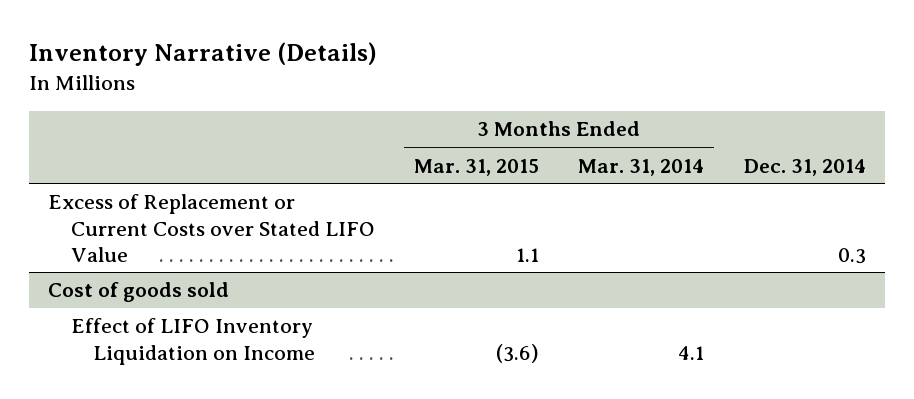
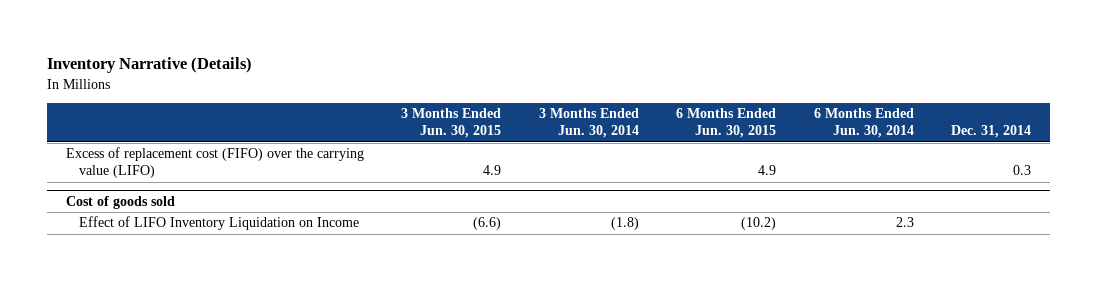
- | 3 Months Ended Mar. 31, 2015 | 3 Months Ended Mar. 31, 2014 | Dec. 31, 2014
+ | 3 Months Ended Jun. 30, 2015 | 3 Months Ended Jun. 30, 2014 | 6 Months Ended Jun. 30, 2015 | 6 Months Ended Jun. 30, 2014 | Dec. 31, 2014
- Excess of Replacement or Current Costs over Stated LIFO Value | 1.1 | | 0.3
+ Excess of replacement cost (FIFO) over the carrying value (LIFO) | 4.9 | | 4.9 | | 0.3

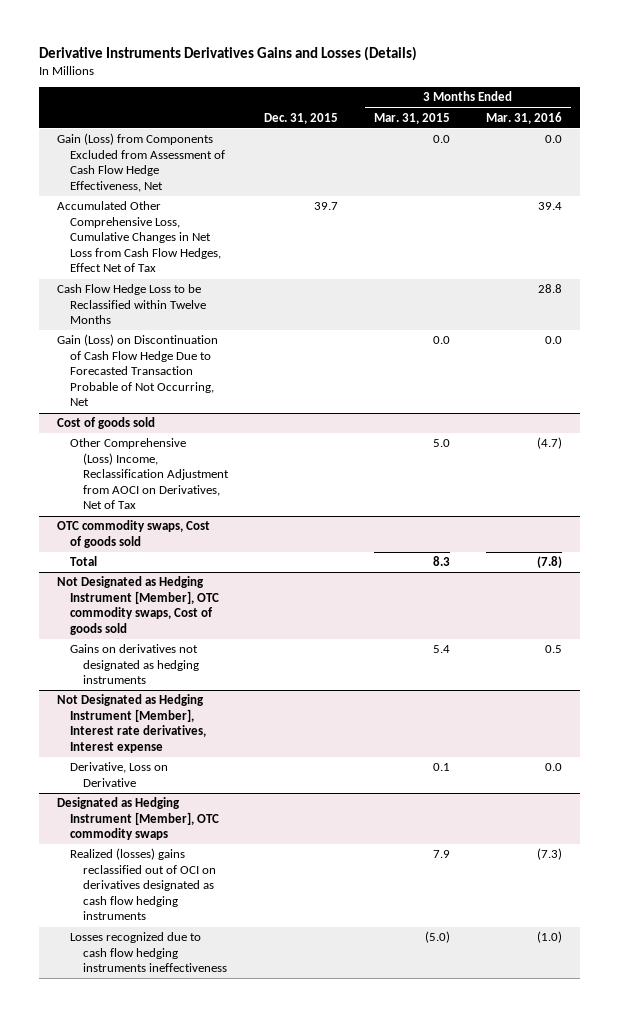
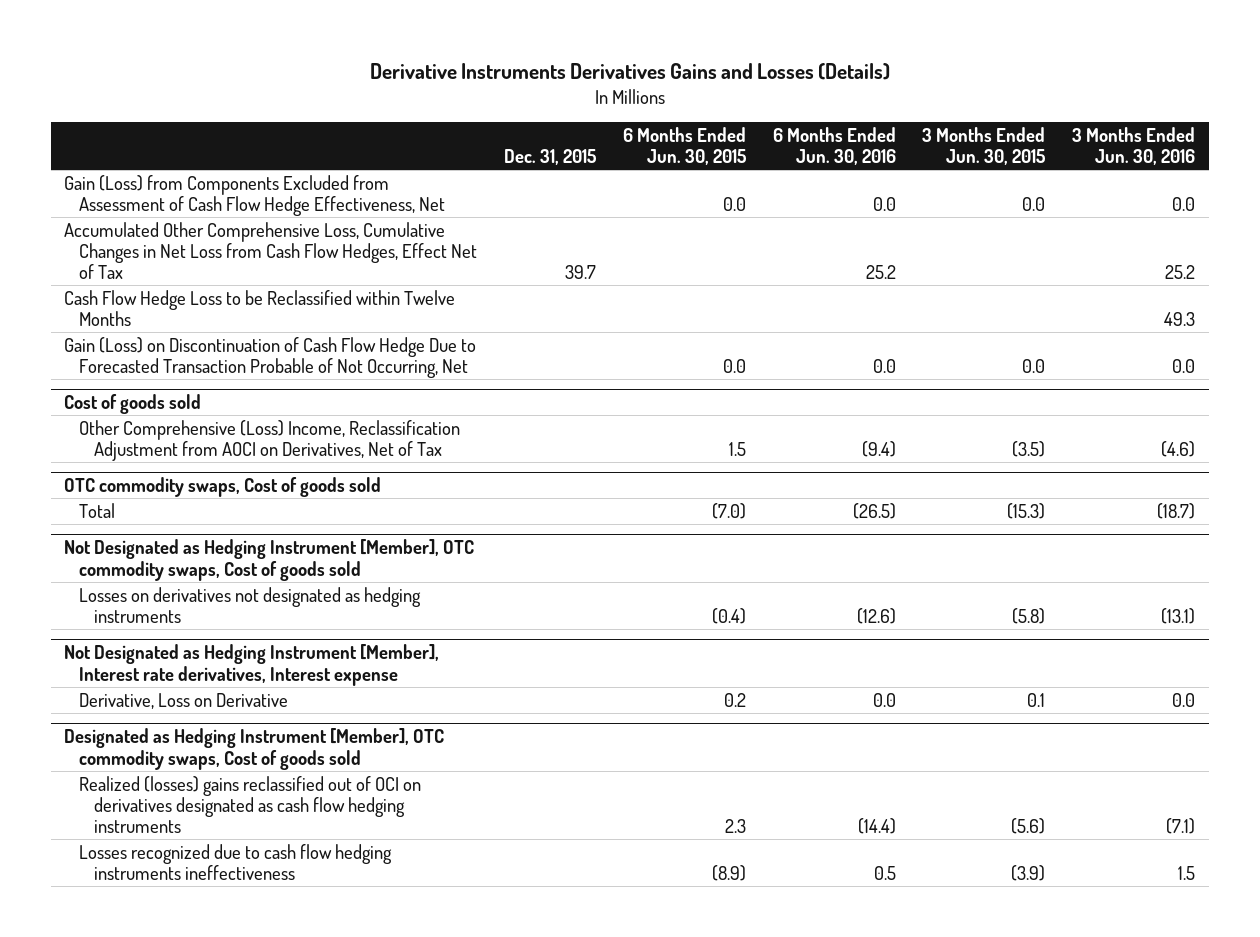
- | Dec. 31, 2015 | 3 Months Ended Mar. 31, 2015 | 3 Months Ended Mar. 31, 2016
+ | Dec. 31, 2015 | 6 Months Ended Jun. 30, 2015 | 6 Months Ended Jun. 30, 2016 | 3 Months Ended Jun. 30, 2015 | 3 Months Ended Jun. 30, 2016
@ Not Designated as Hedging Instrument [Member], OTC commodity swaps, Cost of goods sold
- Gains on derivatives not designated as hedging instruments | | 5.4 | 0.5
+ Losses on derivatives not designated as hedging instruments | | (0.4) | (12.6) | (5.8) | (13.1)
- Designated as Hedging Instrument [Member], OTC commodity swaps
+ Designated as Hedging Instrument [Member], OTC commodity swaps, Cost of goods sold

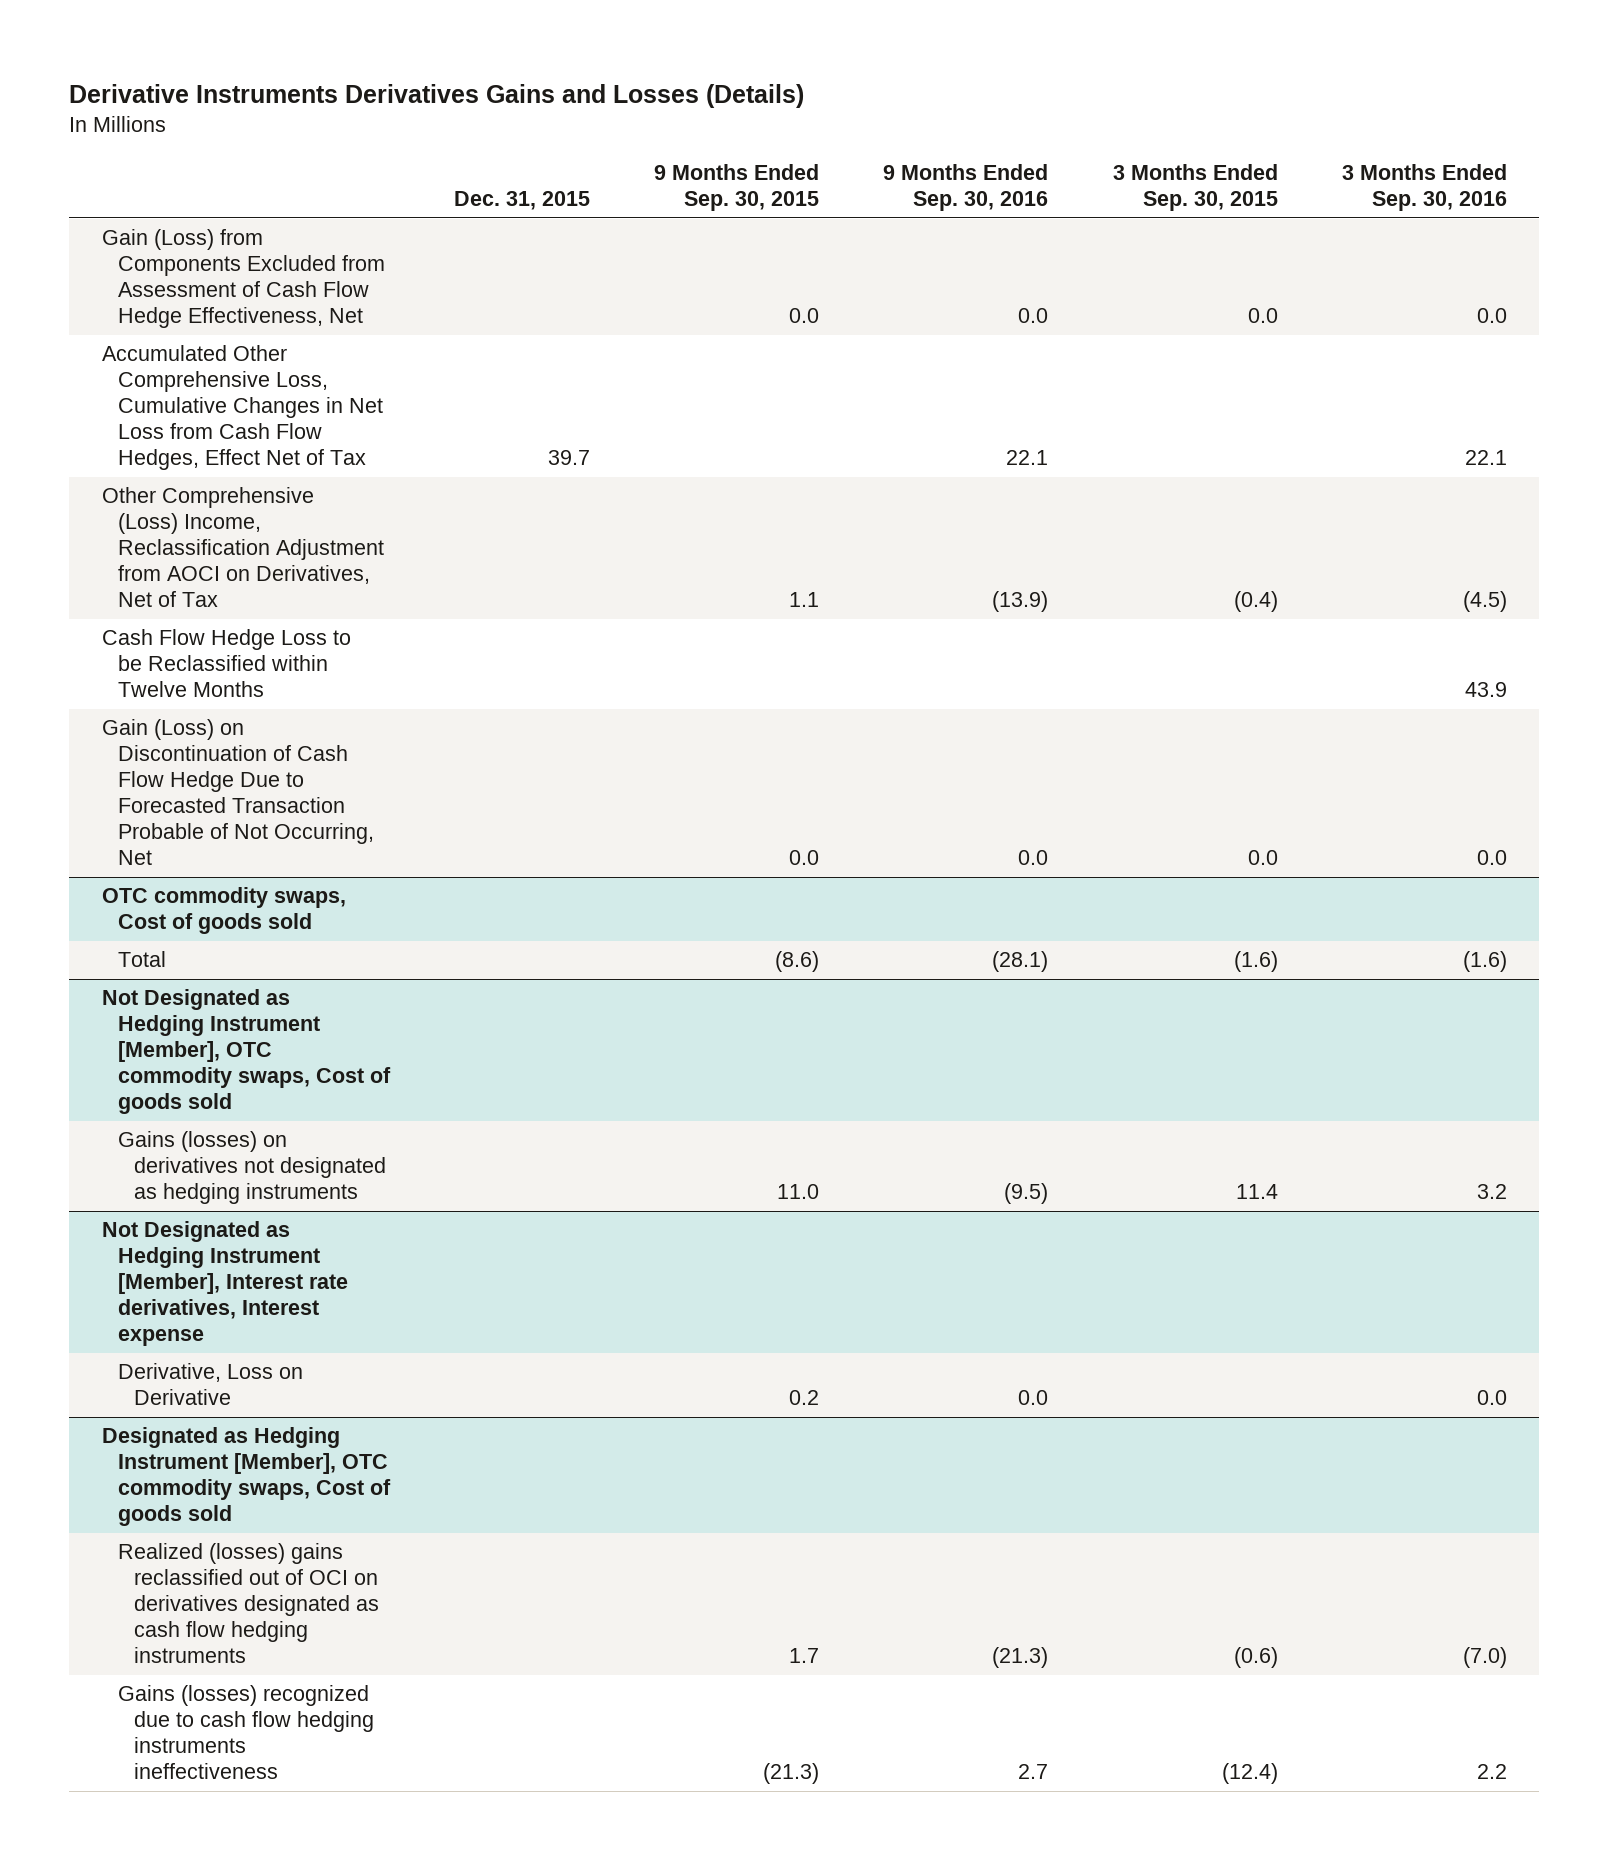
- | Dec. 31, 2015 | 6 Months Ended Jun. 30, 2015 | 6 Months Ended Jun. 30, 2016 | 3 Months Ended Jun. 30, 2015 | 3 Months Ended Jun. 30, 2016
+ | Dec. 31, 2015 | 9 Months Ended Sep. 30, 2015 | 9 Months Ended Sep. 30, 2016 | 3 Months Ended Sep. 30, 2015 | 3 Months Ended Sep. 30, 2016
+ Other Comprehensive (Loss) Income, Reclassification Adjustment from AOCI on Derivatives, Net of Tax | | 1.1 | (13.9) | (0.4) | (4.5)
- Cost of goods sold
- Other Comprehensive (Loss) Income, Reclassification Adjustment from AOCI on Derivatives, Net of Tax | | 1.5 | (9.4) | (3.5) | (4.6)
@ Not Designated as Hedging Instrument [Member], OTC commodity swaps, Cost of goods sold
- Losses on derivatives not designated as hedging instruments | | (0.4) | (12.6) | (5.8) | (13.1)
+ Gains (losses) on derivatives not designated as hedging instruments | | 11.0 | (9.5) | 11.4 | 3.2
@ Designated as Hedging Instrument [Member], OTC commodity swaps, Cost of goods sold
- Losses recognized due to cash flow hedging instruments ineffectiveness | | (8.9) | 0.5 | (3.9) | 1.5
+ Gains (losses) recognized due to cash flow hedging instruments ineffectiveness | | (21.3) | 2.7 | (12.4) | 2.2

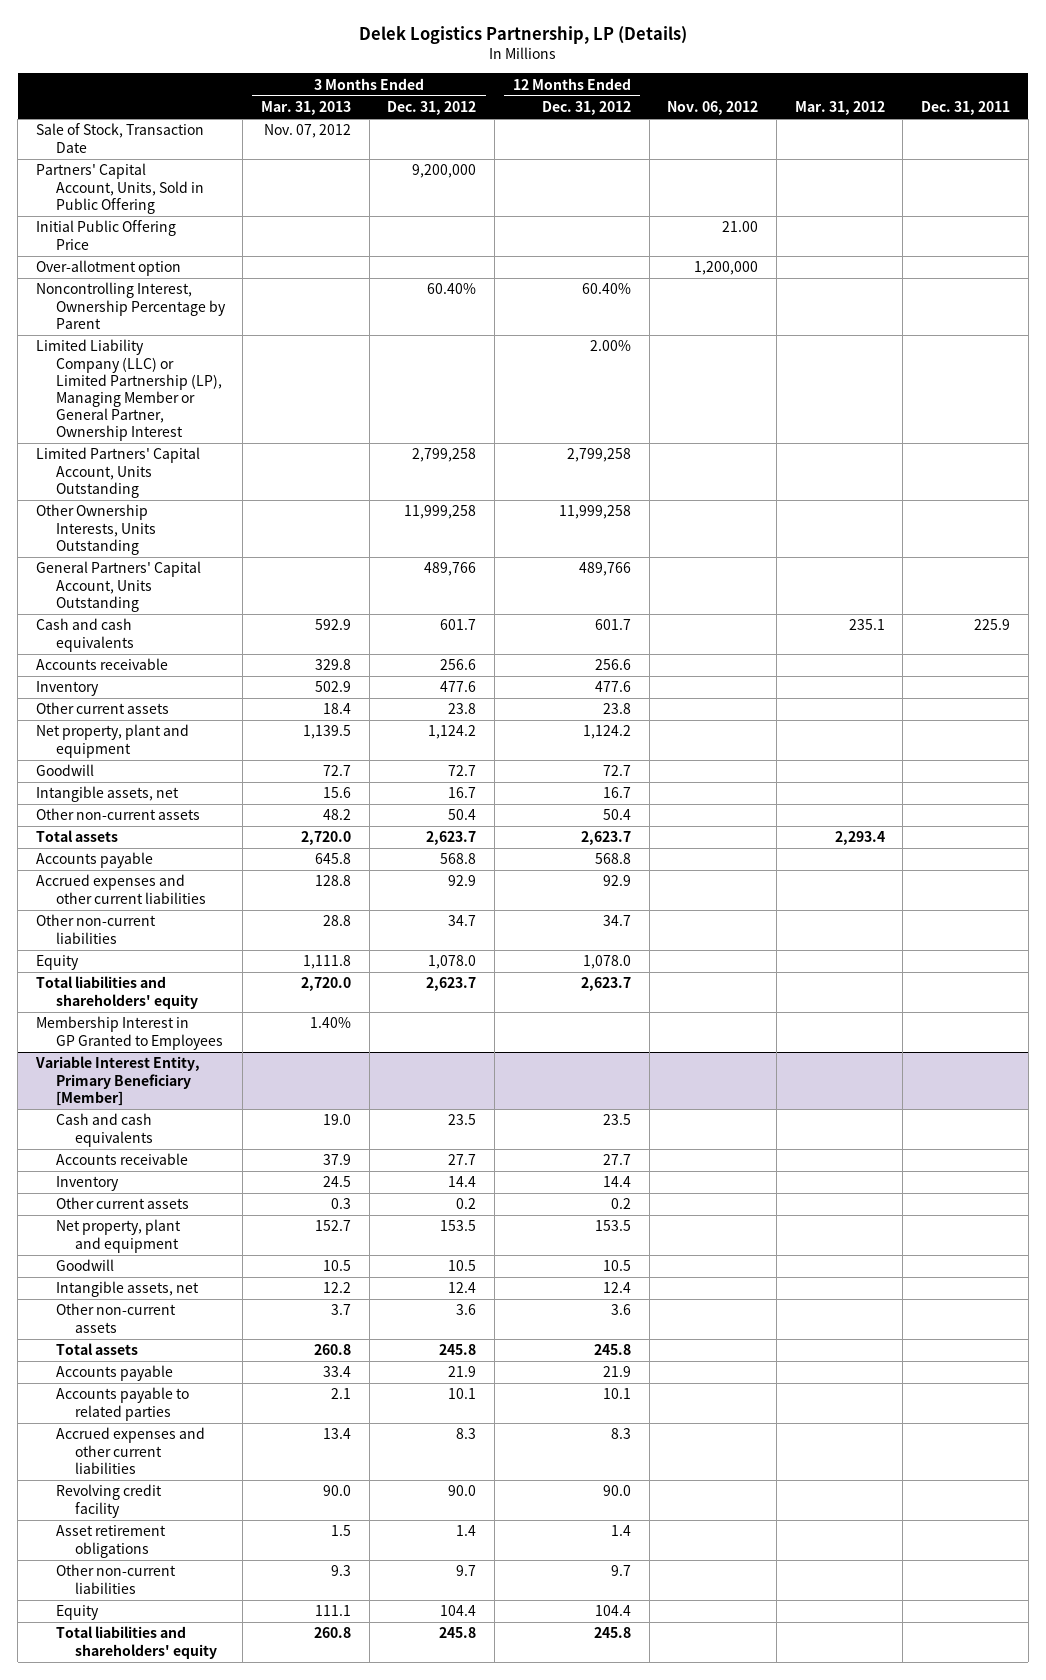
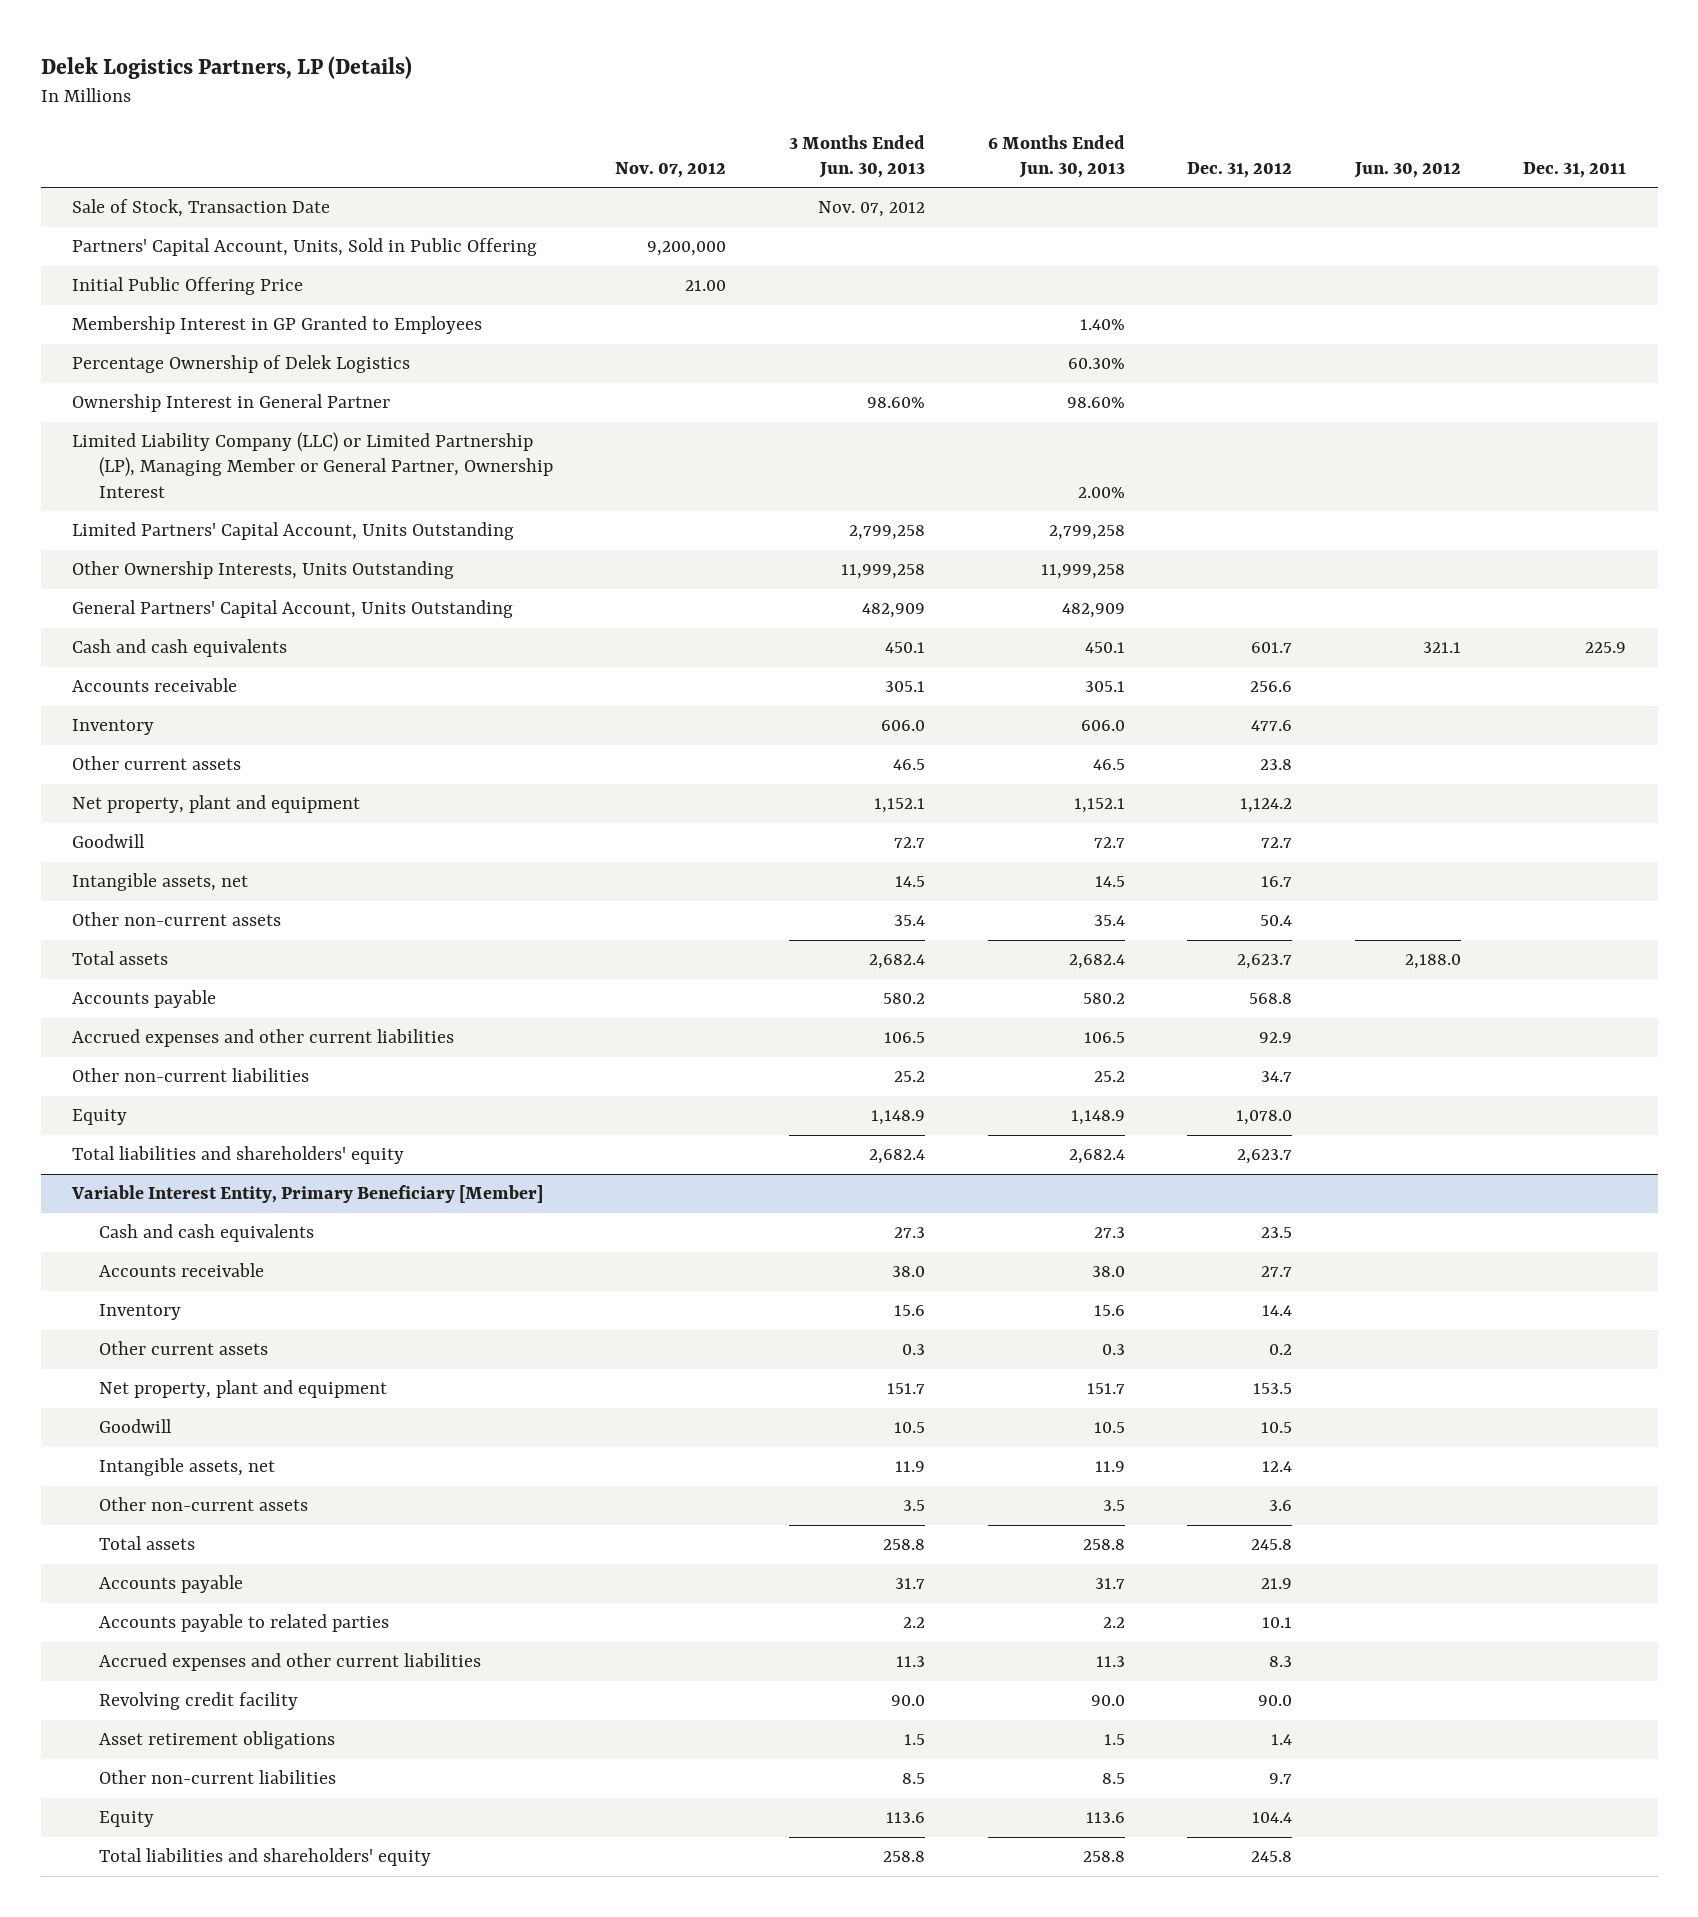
- Delek Logistics Partnership, LP (Details)
+ Delek Logistics Partners, LP (Details)
- | 3 Months Ended Mar. 31, 2013 | 3 Months Ended Dec. 31, 2012 | 12 Months Ended Dec. 31, 2012 | Nov. 06, 2012 | Mar. 31, 2012 | Dec. 31, 2011
+ | Nov. 07, 2012 | 3 Months Ended Jun. 30, 2013 | 6 Months Ended Jun. 30, 2013 | Dec. 31, 2012 | Jun. 30, 2012 | Dec. 31, 2011
- Over-allotment option | | | | 1,200,000 | |
- Noncontrolling Interest, Ownership Percentage by Parent | | 60.40% | 60.40% | | |
moved up: Membership Interest in GP Granted to Employees | | | 1.40% | | |
+ Percentage Ownership of Delek Logistics | | | 60.30% | | |
+ Ownership Interest in General Partner | | 98.60% | 98.60% | | |

